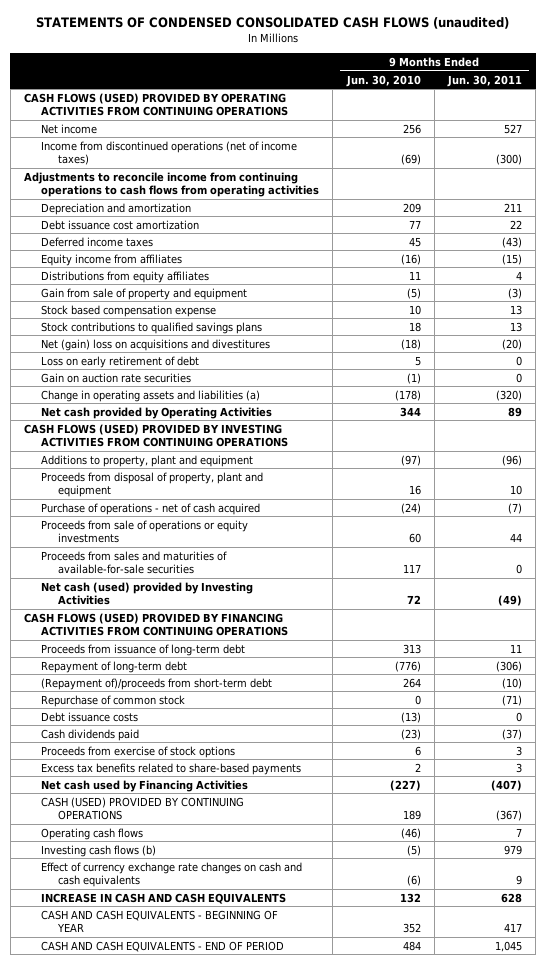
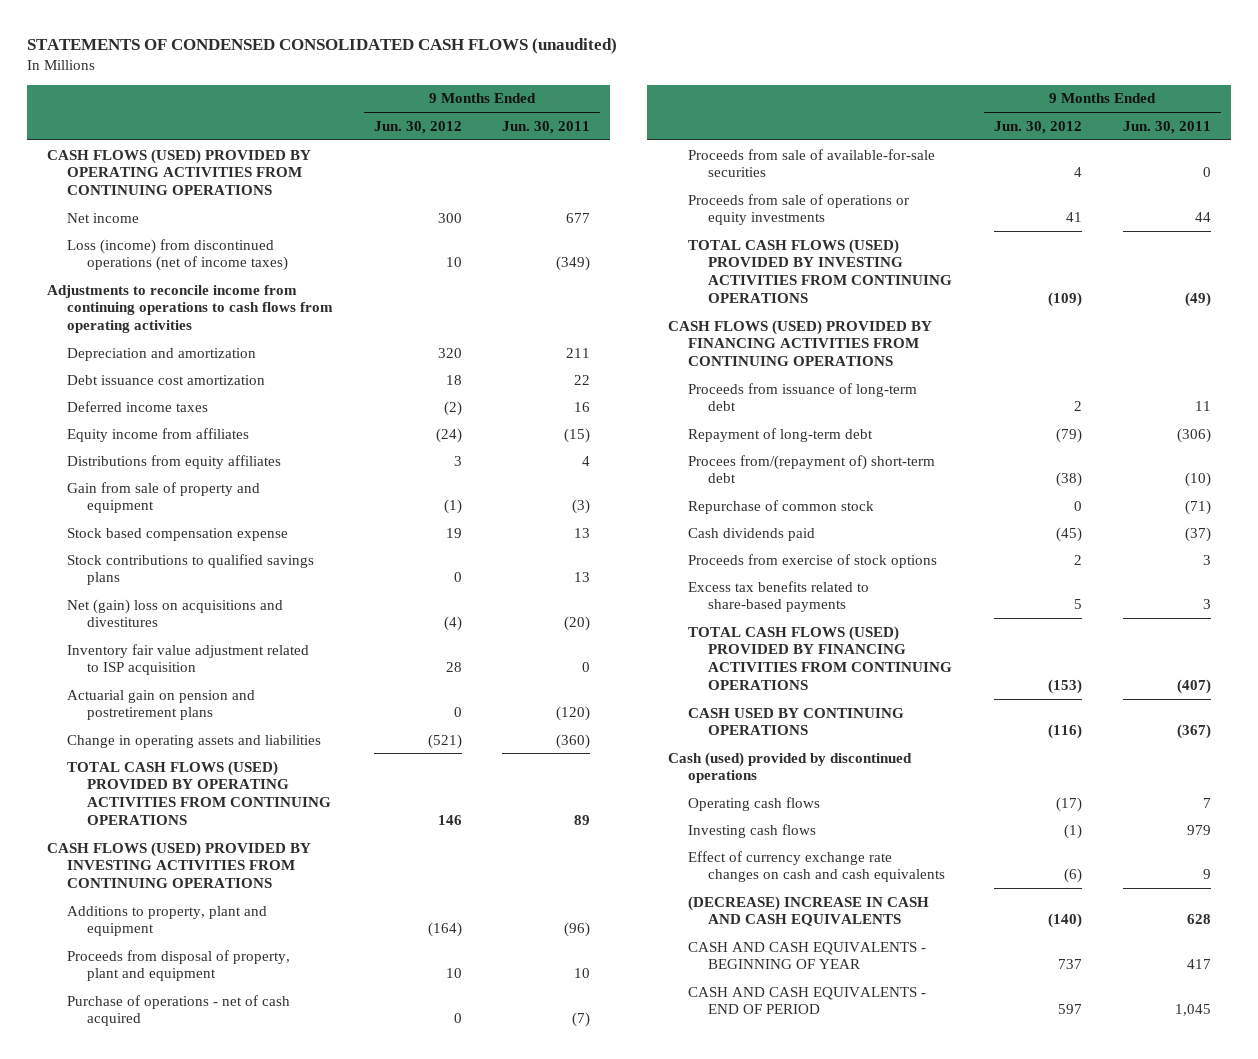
- | 9 Months Ended Jun. 30, 2010 | 9 Months Ended Jun. 30, 2011
+ | 9 Months Ended Jun. 30, 2012 | 9 Months Ended Jun. 30, 2011
- Net income | 256 | 527
- Income from discontinued operations (net of income taxes) | (69) | (300)
+ Net income | 300 | 677
+ Loss (income) from discontinued operations (net of income taxes) | 10 | (349)
- Deferred income taxes | 45 | (43)
+ Deferred income taxes | (2) | 16
- Loss on early retirement of debt | 5 | 0
- Gain on auction rate securities | (1) | 0
- Change in operating assets and liabilities (a) | (178) | (320)
- Net cash provided by Operating Activities | 344 | 89
+ Inventory fair value adjustment related to ISP acquisition | 28 | 0
+ Actuarial gain on pension and postretirement plans | 0 | (120)
+ Change in operating assets and liabilities | (521) | (360)
+ TOTAL CASH FLOWS (USED) PROVIDED BY OPERATING ACTIVITIES FROM CONTINUING OPERATIONS | 146 | 89
+ Proceeds from sale of available-for-sale securities | 4 | 0
- Proceeds from sales and maturities of available-for-sale securities | 117 | 0
- Net cash (used) provided by Investing Activities | 72 | (49)
+ TOTAL CASH FLOWS (USED) PROVIDED BY INVESTING ACTIVITIES FROM CONTINUING OPERATIONS | (109) | (49)
- (Repayment of)/proceeds from short-term debt | 264 | (10)
+ Procees from/(repayment of) short-term debt | (38) | (10)
- Debt issuance costs | (13) | 0
- Net cash used by Financing Activities | (227) | (407)
- CASH (USED) PROVIDED BY CONTINUING OPERATIONS | 189 | (367)
+ TOTAL CASH FLOWS (USED) PROVIDED BY FINANCING ACTIVITIES FROM CONTINUING OPERATIONS | (153) | (407)
+ CASH USED BY CONTINUING OPERATIONS | (116) | (367)
+ Cash (used) provided by discontinued operations
- Investing cash flows (b) | (5) | 979
+ Investing cash flows | (1) | 979
- INCREASE IN CASH AND CASH EQUIVALENTS | 132 | 628
+ (DECREASE) INCREASE IN CASH AND CASH EQUIVALENTS | (140) | 628

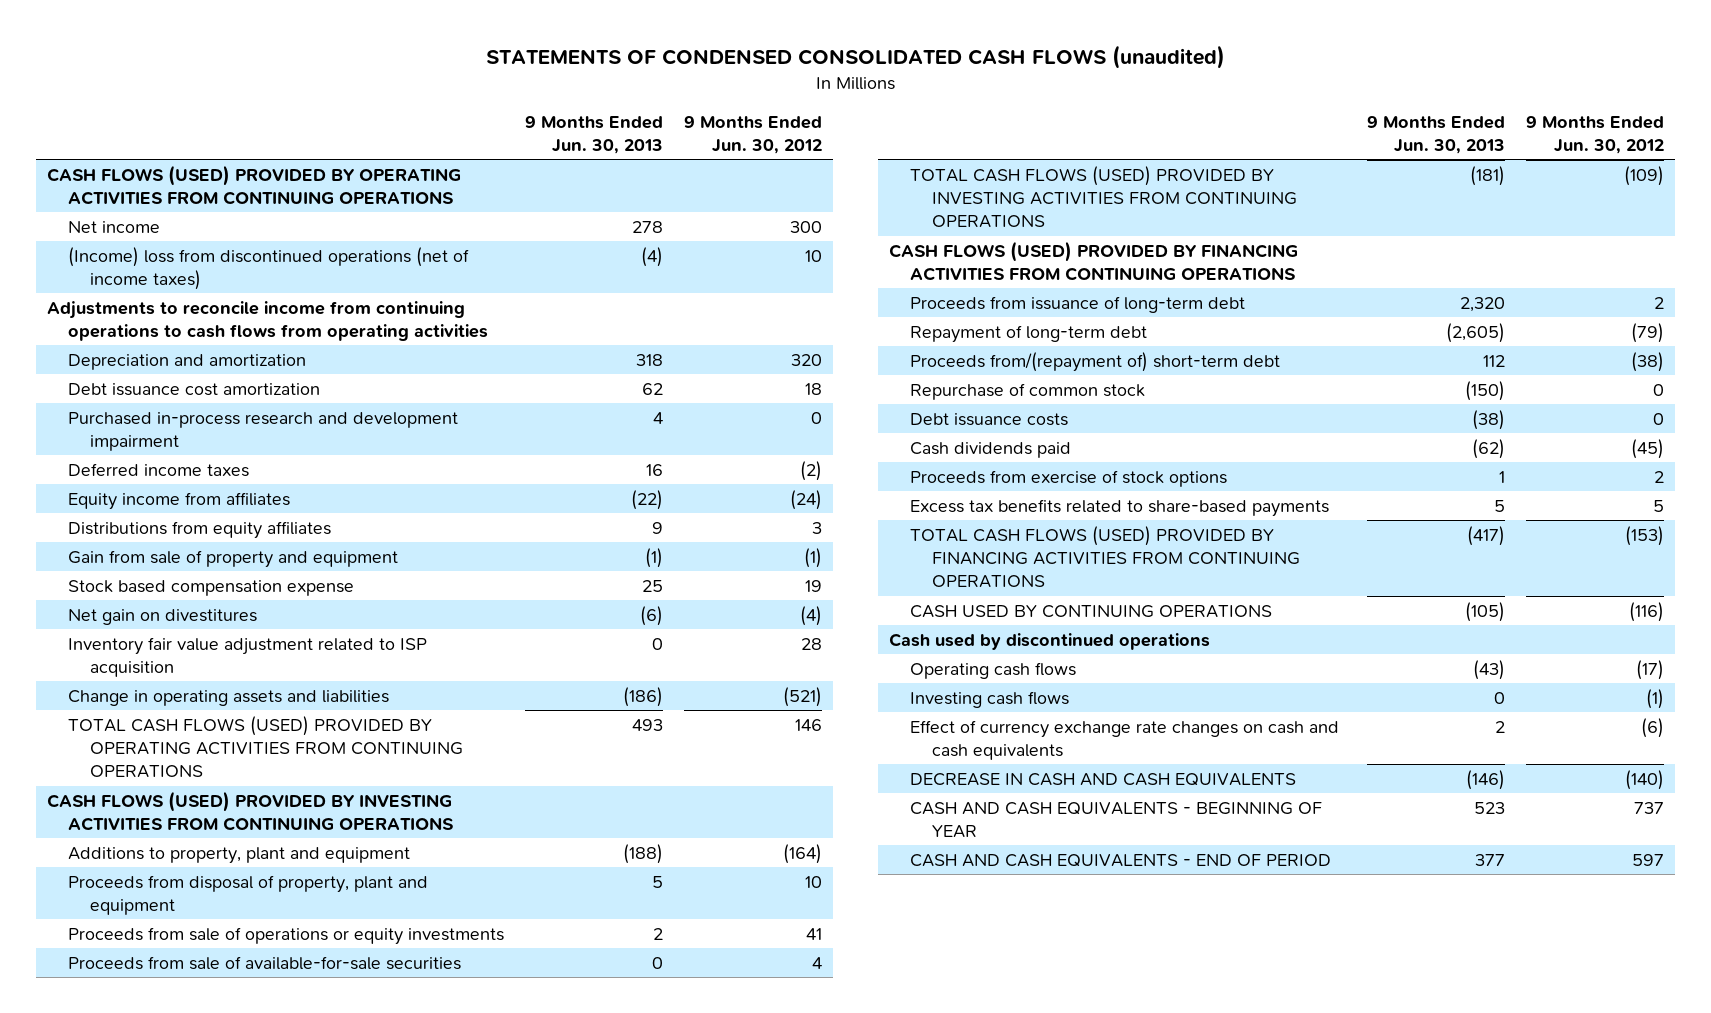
- | 9 Months Ended Jun. 30, 2012 | 9 Months Ended Jun. 30, 2011
+ | 9 Months Ended Jun. 30, 2013 | 9 Months Ended Jun. 30, 2012
- Loss (income) from discontinued operations (net of income taxes) | 10 | (349)
+ (Income) loss from discontinued operations (net of income taxes) | (4) | 10
+ Purchased in-process research and development impairment | 4 | 0
- Stock contributions to qualified savings plans | 0 | 13
- Net (gain) loss on acquisitions and divestitures | (4) | (20)
+ Net gain on divestitures | (6) | (4)
- Actuarial gain on pension and postretirement plans | 0 | (120)
- Purchase of operations - net of cash acquired | 0 | (7)
moved down: Proceeds from sale of available-for-sale securities | 0 | 4
- Procees from/(repayment of) short-term debt | (38) | (10)
+ Proceeds from/(repayment of) short-term debt | 112 | (38)
+ Debt issuance costs | (38) | 0
- Cash (used) provided by discontinued operations
+ Cash used by discontinued operations
- (DECREASE) INCREASE IN CASH AND CASH EQUIVALENTS | (140) | 628
+ DECREASE IN CASH AND CASH EQUIVALENTS | (146) | (140)

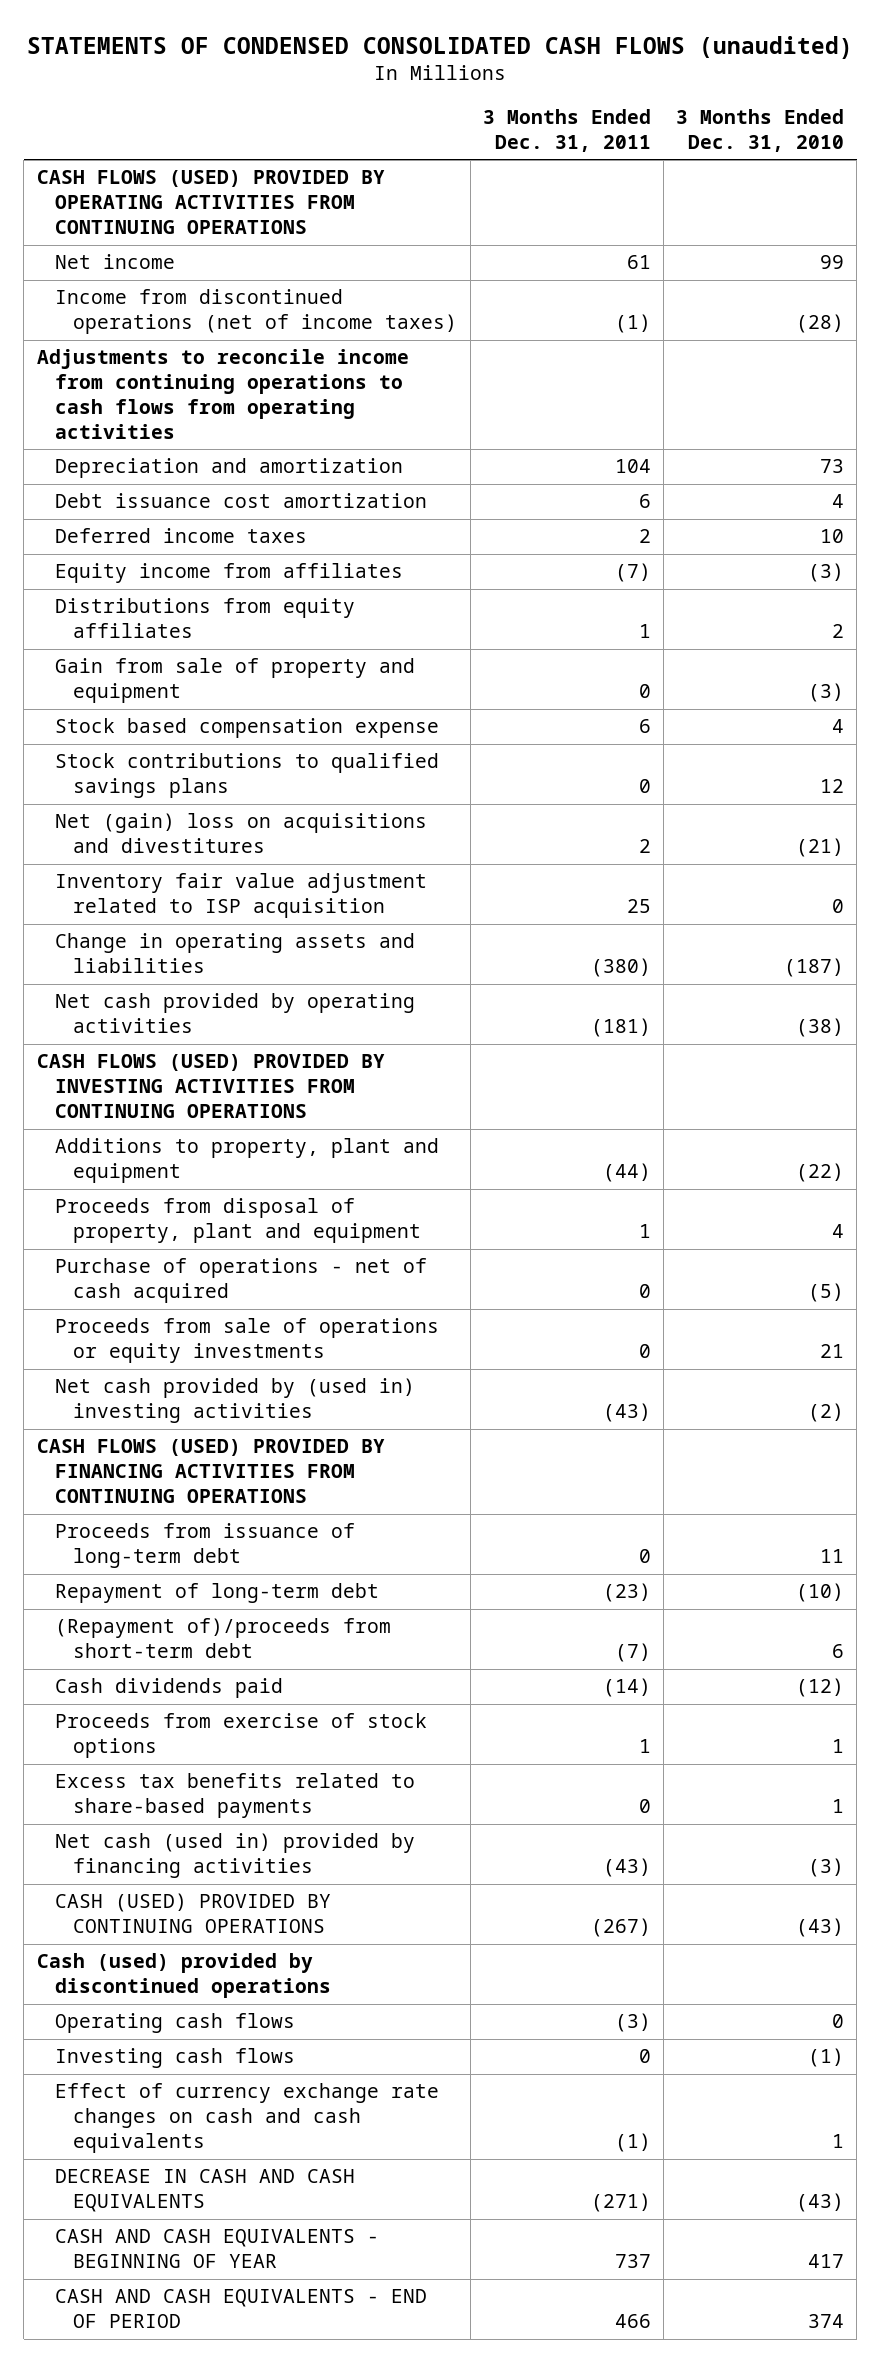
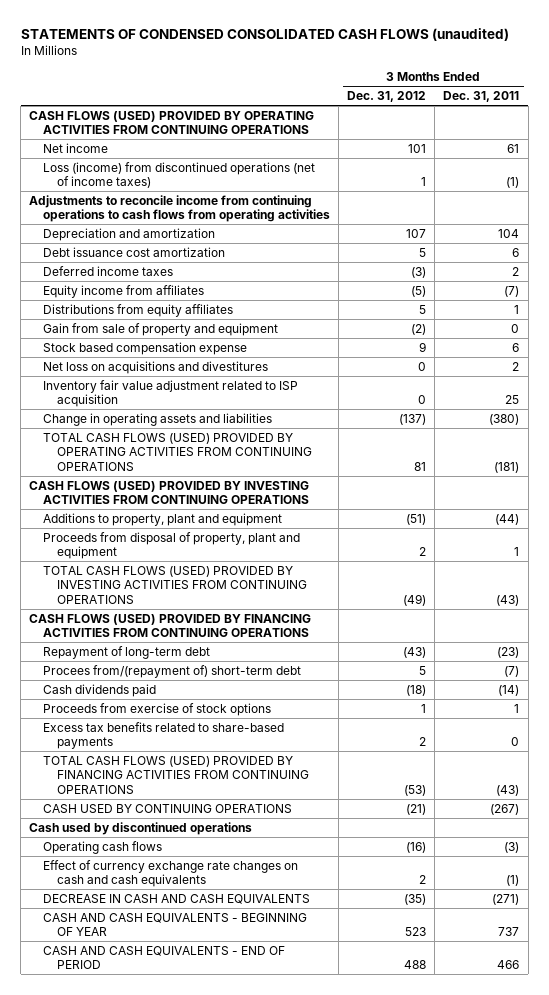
- | 3 Months Ended Dec. 31, 2011 | 3 Months Ended Dec. 31, 2010
+ | 3 Months Ended Dec. 31, 2012 | 3 Months Ended Dec. 31, 2011
- Income from discontinued operations (net of income taxes) | (1) | (28)
+ Loss (income) from discontinued operations (net of income taxes) | 1 | (1)
- Stock contributions to qualified savings plans | 0 | 12
- Net (gain) loss on acquisitions and divestitures | 2 | (21)
+ Net loss on acquisitions and divestitures | 0 | 2
- Net cash provided by operating activities | (181) | (38)
+ TOTAL CASH FLOWS (USED) PROVIDED BY OPERATING ACTIVITIES FROM CONTINUING OPERATIONS | 81 | (181)
- Purchase of operations - net of cash acquired | 0 | (5)
- Proceeds from sale of operations or equity investments | 0 | 21
- Net cash provided by (used in) investing activities | (43) | (2)
+ TOTAL CASH FLOWS (USED) PROVIDED BY INVESTING ACTIVITIES FROM CONTINUING OPERATIONS | (49) | (43)
- Proceeds from issuance of long-term debt | 0 | 11
- (Repayment of)/proceeds from short-term debt | (7) | 6
+ Procees from/(repayment of) short-term debt | 5 | (7)
- Net cash (used in) provided by financing activities | (43) | (3)
- CASH (USED) PROVIDED BY CONTINUING OPERATIONS | (267) | (43)
- Cash (used) provided by discontinued operations
+ TOTAL CASH FLOWS (USED) PROVIDED BY FINANCING ACTIVITIES FROM CONTINUING OPERATIONS | (53) | (43)
+ CASH USED BY CONTINUING OPERATIONS | (21) | (267)
+ Cash used by discontinued operations
- Investing cash flows | 0 | (1)

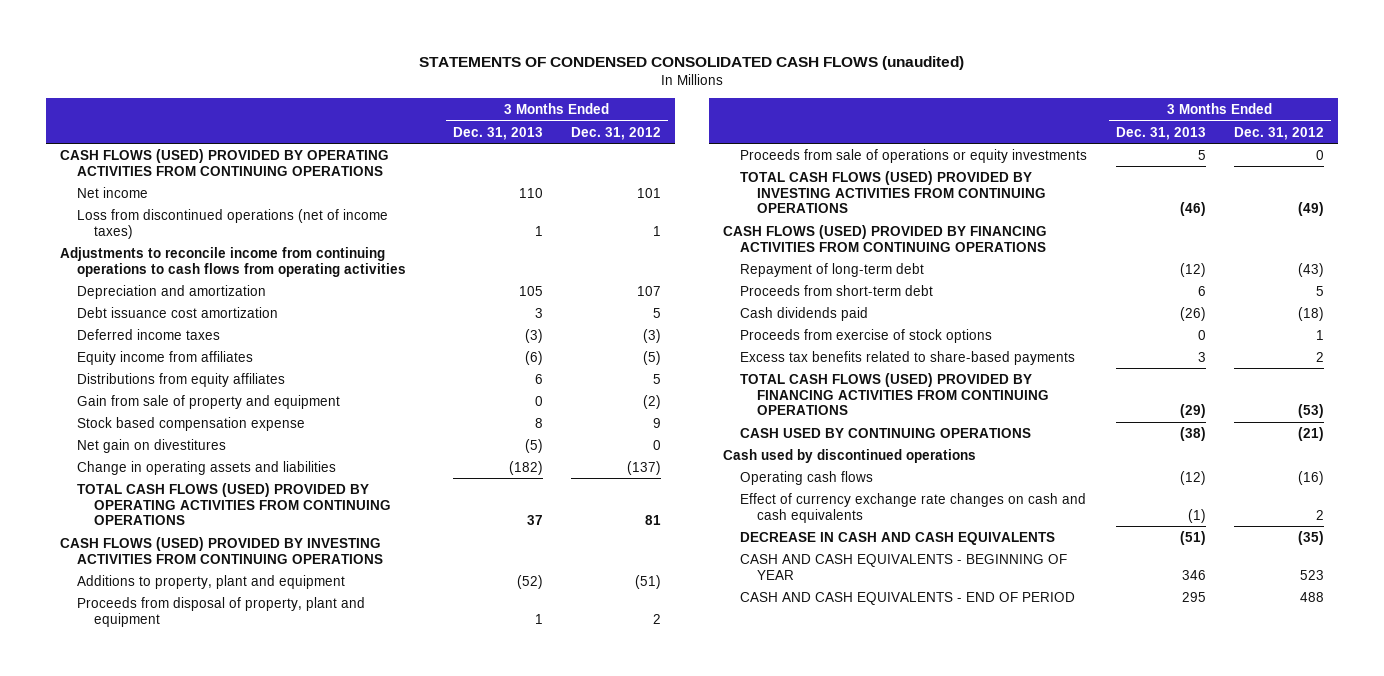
- | 3 Months Ended Dec. 31, 2012 | 3 Months Ended Dec. 31, 2011
+ | 3 Months Ended Dec. 31, 2013 | 3 Months Ended Dec. 31, 2012
- Loss (income) from discontinued operations (net of income taxes) | 1 | (1)
+ Loss from discontinued operations (net of income taxes) | 1 | 1
- Net loss on acquisitions and divestitures | 0 | 2
- Inventory fair value adjustment related to ISP acquisition | 0 | 25
+ Net gain on divestitures | (5) | 0
+ Proceeds from sale of operations or equity investments | 5 | 0
- Procees from/(repayment of) short-term debt | 5 | (7)
+ Proceeds from short-term debt | 6 | 5

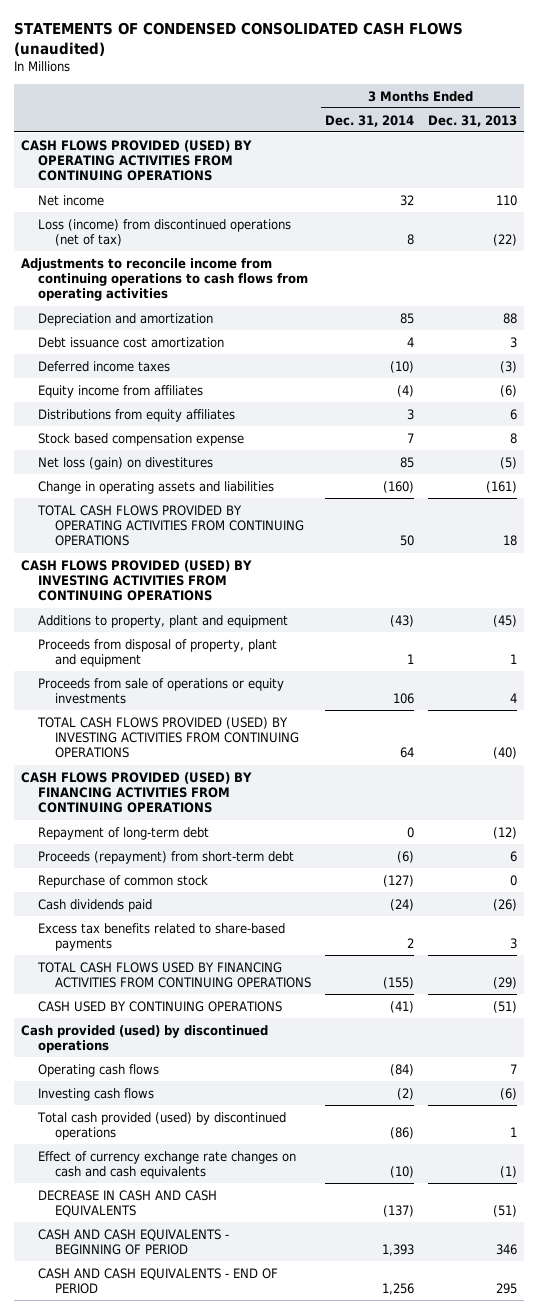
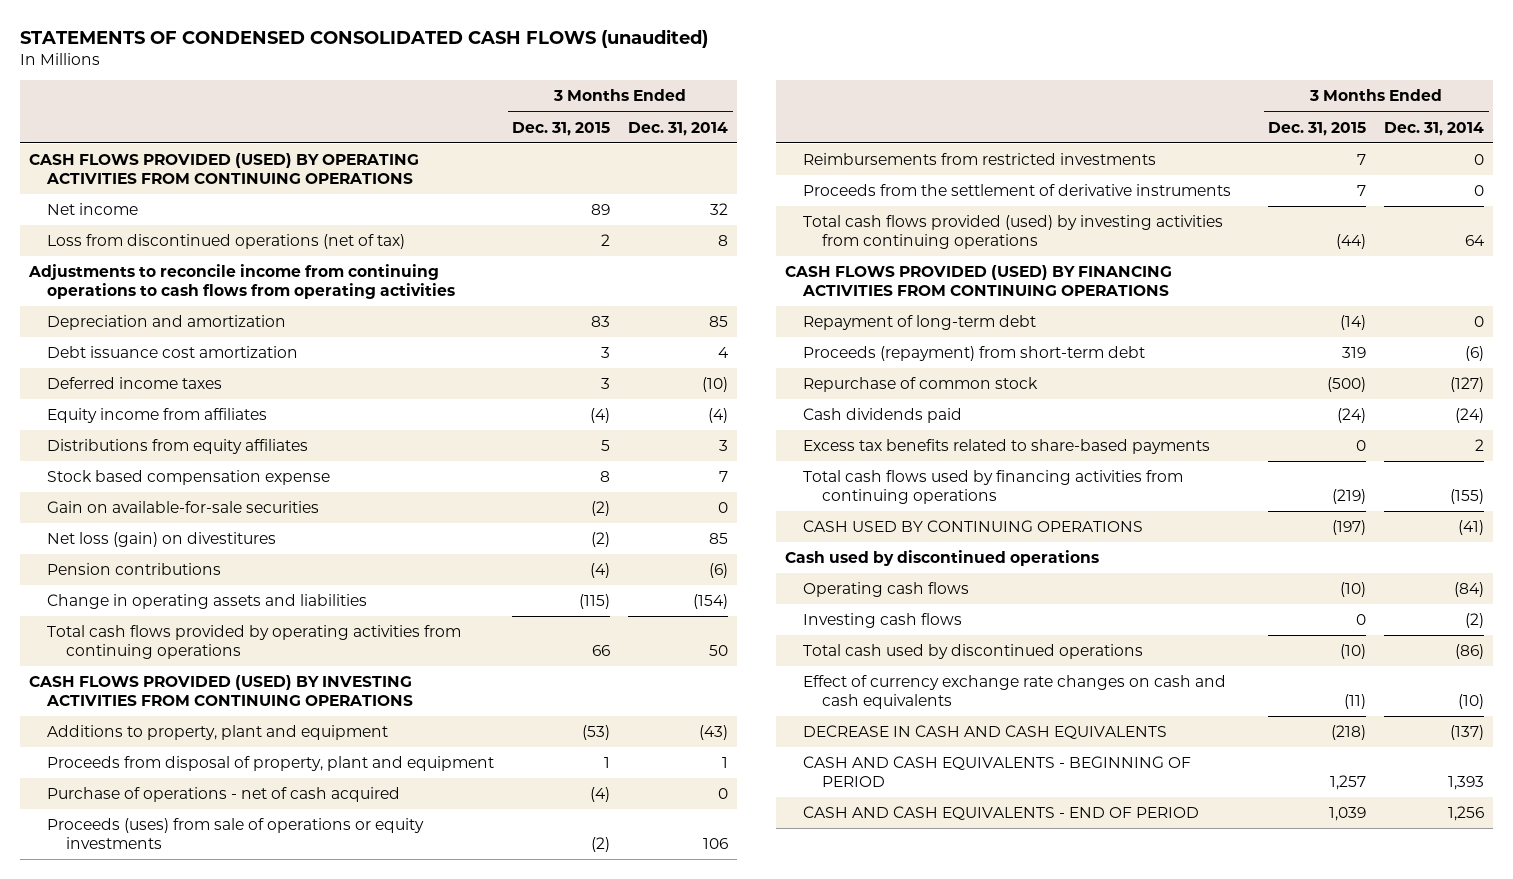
- | 3 Months Ended Dec. 31, 2014 | 3 Months Ended Dec. 31, 2013
+ | 3 Months Ended Dec. 31, 2015 | 3 Months Ended Dec. 31, 2014
- Loss (income) from discontinued operations (net of tax) | 8 | (22)
+ Loss from discontinued operations (net of tax) | 2 | 8
+ Gain on available-for-sale securities | (2) | 0
- Change in operating assets and liabilities | (160) | (161)
- TOTAL CASH FLOWS PROVIDED BY OPERATING ACTIVITIES FROM CONTINUING OPERATIONS | 50 | 18
+ Pension contributions | (4) | (6)
+ Change in operating assets and liabilities | (115) | (154)
+ Total cash flows provided by operating activities from continuing operations | 66 | 50
- Proceeds from sale of operations or equity investments | 106 | 4
- TOTAL CASH FLOWS PROVIDED (USED) BY INVESTING ACTIVITIES FROM CONTINUING OPERATIONS | 64 | (40)
+ Purchase of operations - net of cash acquired | (4) | 0
+ Proceeds (uses) from sale of operations or equity investments | (2) | 106
+ Reimbursements from restricted investments | 7 | 0
+ Proceeds from the settlement of derivative instruments | 7 | 0
+ Total cash flows provided (used) by investing activities from continuing operations | (44) | 64
- TOTAL CASH FLOWS USED BY FINANCING ACTIVITIES FROM CONTINUING OPERATIONS | (155) | (29)
+ Total cash flows used by financing activities from continuing operations | (219) | (155)
- Cash provided (used) by discontinued operations
+ Cash used by discontinued operations
- Total cash provided (used) by discontinued operations | (86) | 1
+ Total cash used by discontinued operations | (10) | (86)

